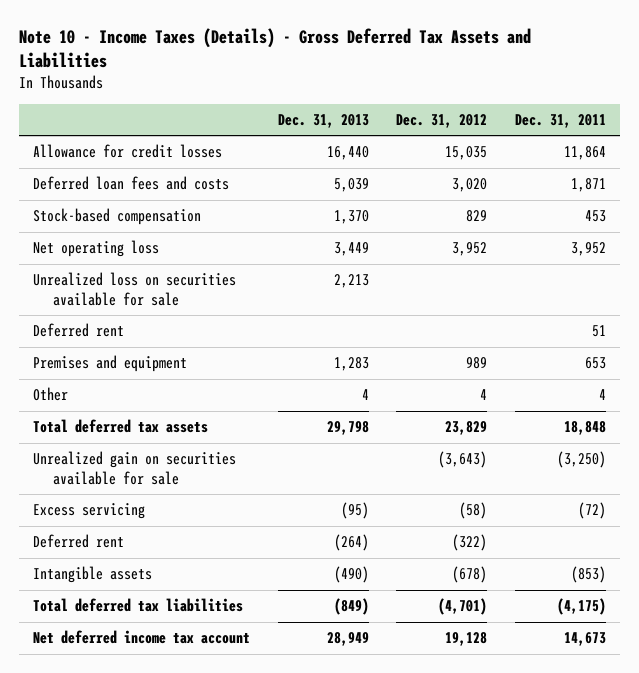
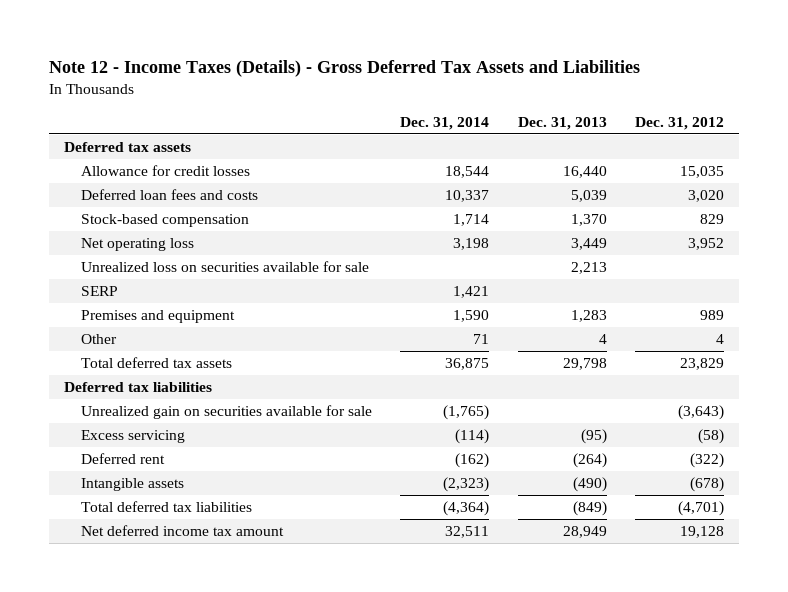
- Note 10 - Income Taxes (Details) - Gross Deferred Tax Assets and Liabilities
+ Note 12 - Income Taxes (Details) - Gross Deferred Tax Assets and Liabilities
- | Dec. 31, 2013 | Dec. 31, 2012 | Dec. 31, 2011
+ | Dec. 31, 2014 | Dec. 31, 2013 | Dec. 31, 2012
+ Deferred tax assets
- Deferred rent | | | 51
+ SERP | 1,421 | |
+ Deferred tax liabilities
- Net deferred income tax account | 28,949 | 19,128 | 14,673
+ Net deferred income tax amount | 32,511 | 28,949 | 19,128

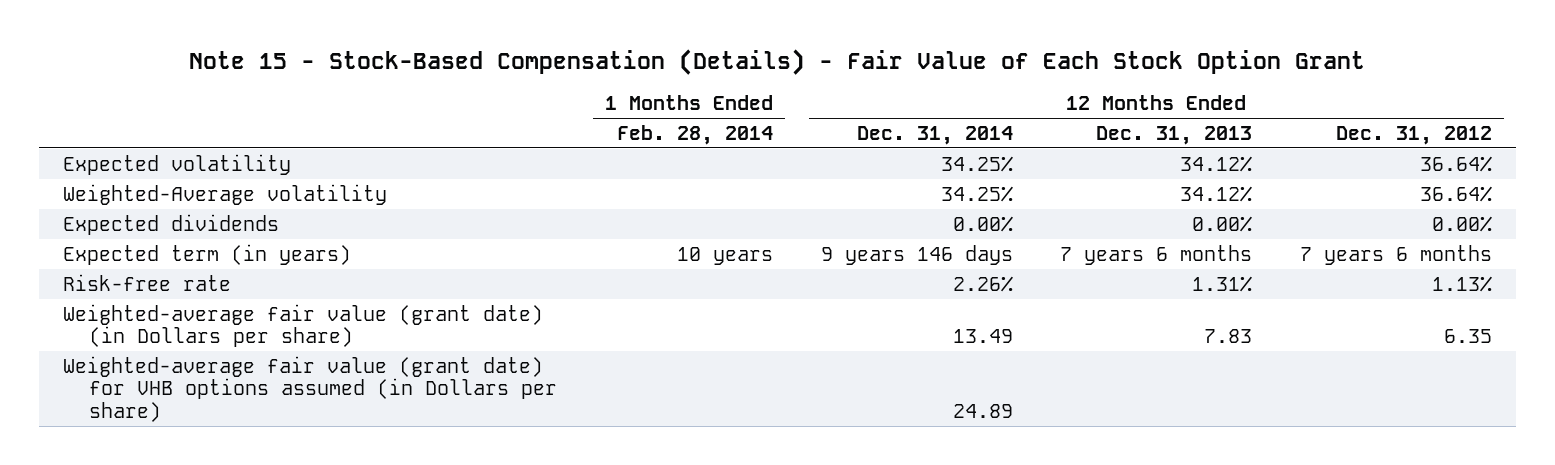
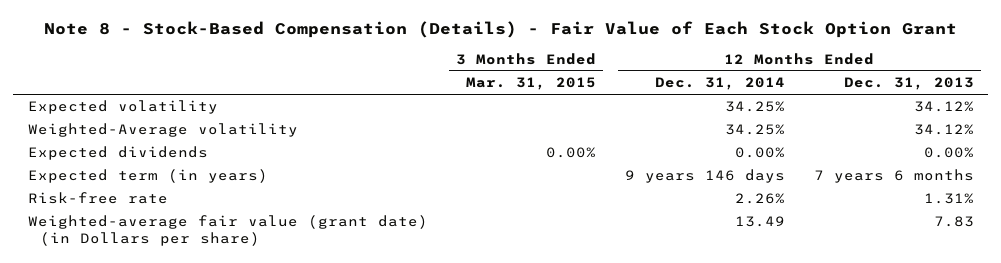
- Note 15 - Stock-Based Compensation (Details) - Fair Value of Each Stock Option Grant
+ Note 8 - Stock-Based Compensation (Details) - Fair Value of Each Stock Option Grant
- | 1 Months Ended Feb. 28, 2014 | 12 Months Ended Dec. 31, 2014 | 12 Months Ended Dec. 31, 2013 | 12 Months Ended Dec. 31, 2012
+ | 3 Months Ended Mar. 31, 2015 | 12 Months Ended Dec. 31, 2014 | 12 Months Ended Dec. 31, 2013
- Weighted-average fair value (grant date) for VHB options assumed (in Dollars per share) | | 24.89 | |

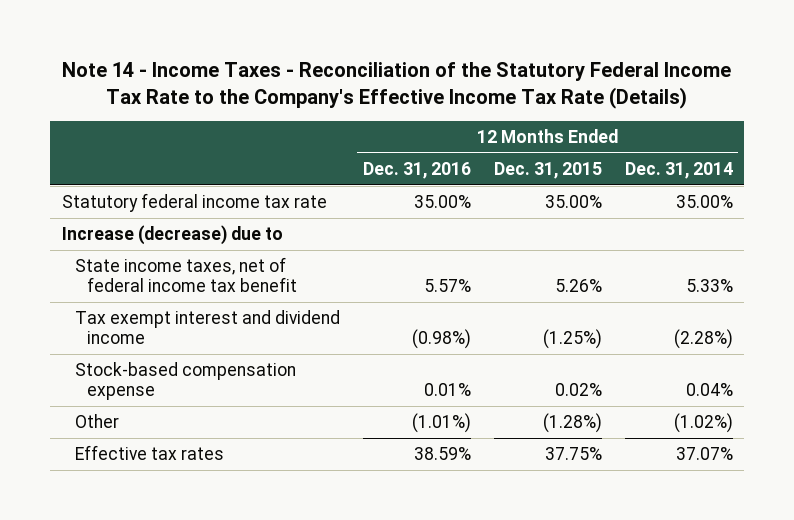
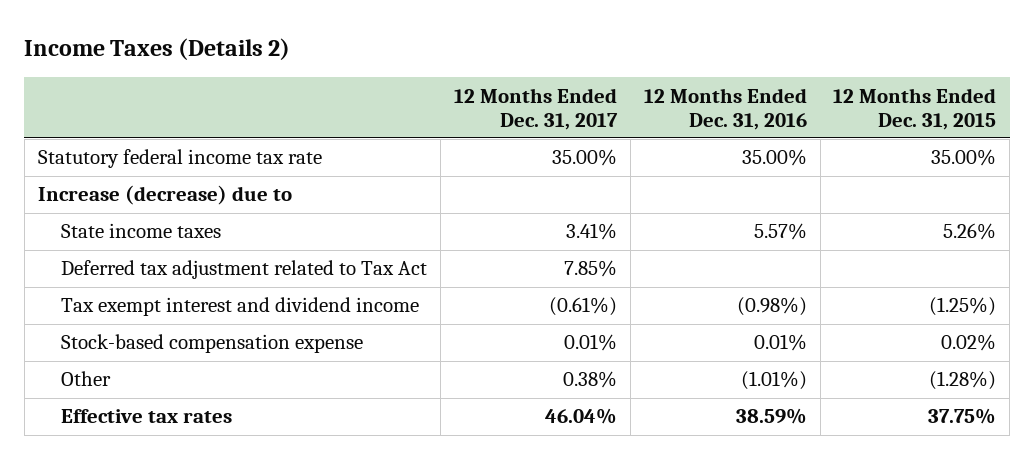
- Note 14 - Income Taxes - Reconciliation of the Statutory Federal Income Tax Rate to the Company's Effective Income Tax Rate (Details)
+ Income Taxes (Details 2)
- | 12 Months Ended Dec. 31, 2016 | 12 Months Ended Dec. 31, 2015 | 12 Months Ended Dec. 31, 2014
+ | 12 Months Ended Dec. 31, 2017 | 12 Months Ended Dec. 31, 2016 | 12 Months Ended Dec. 31, 2015
- State income taxes, net of federal income tax benefit | 5.57% | 5.26% | 5.33%
+ State income taxes | 3.41% | 5.57% | 5.26%
+ Deferred tax adjustment related to Tax Act | 7.85% | |

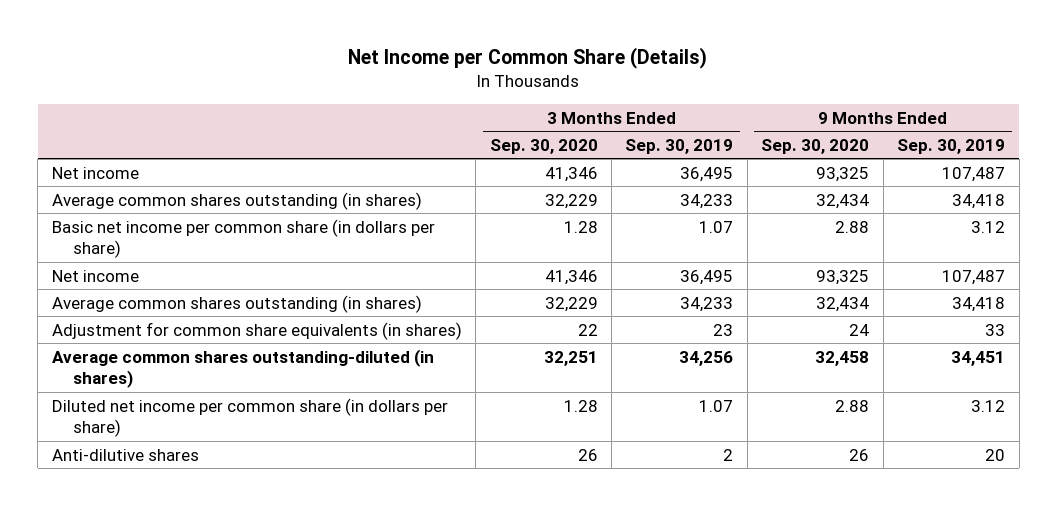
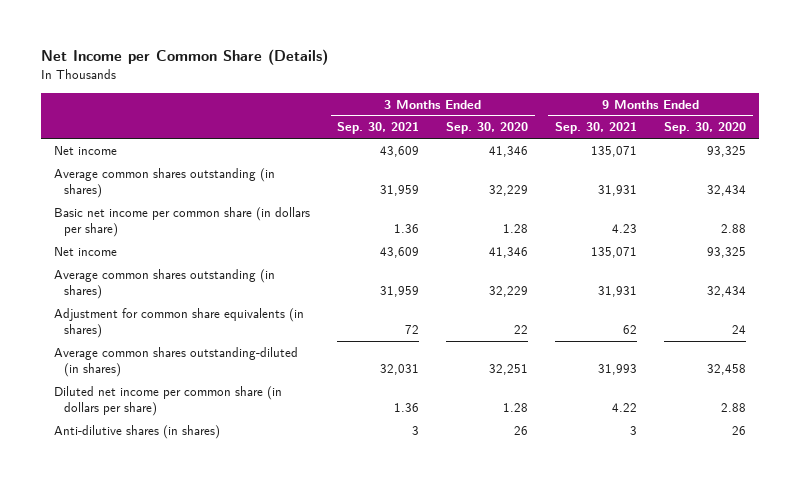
- | 3 Months Ended Sep. 30, 2020 | 3 Months Ended Sep. 30, 2019 | 9 Months Ended Sep. 30, 2020 | 9 Months Ended Sep. 30, 2019
+ | 3 Months Ended Sep. 30, 2021 | 3 Months Ended Sep. 30, 2020 | 9 Months Ended Sep. 30, 2021 | 9 Months Ended Sep. 30, 2020
- Anti-dilutive shares | 26 | 2 | 26 | 20
+ Anti-dilutive shares (in shares) | 3 | 26 | 3 | 26

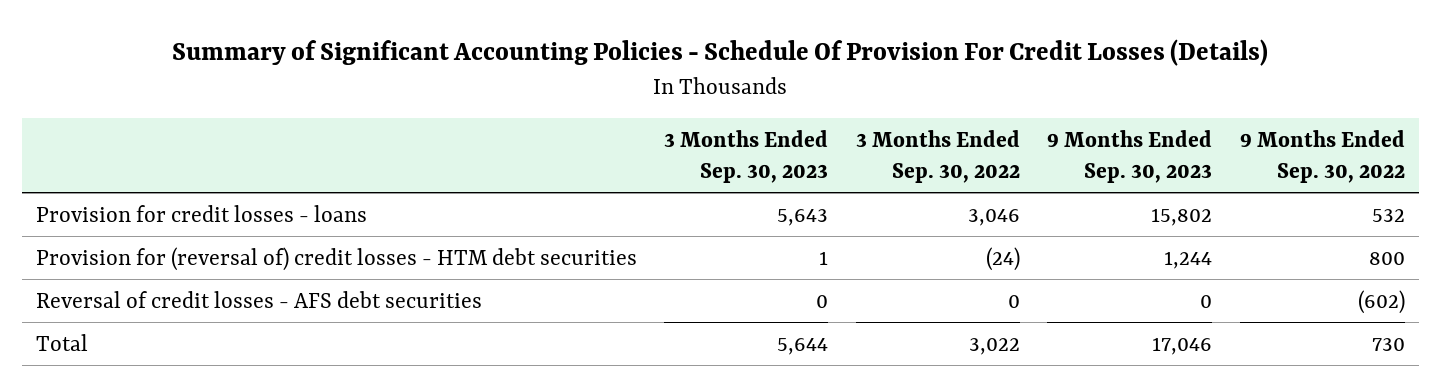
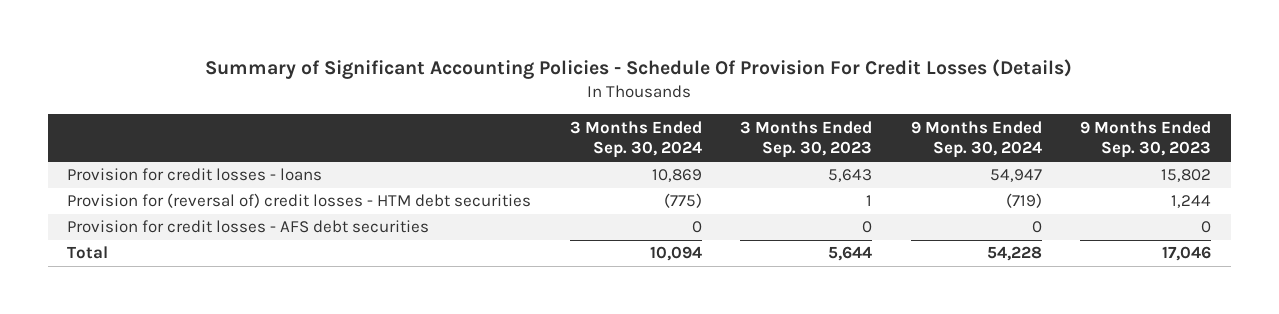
- | 3 Months Ended Sep. 30, 2023 | 3 Months Ended Sep. 30, 2022 | 9 Months Ended Sep. 30, 2023 | 9 Months Ended Sep. 30, 2022
+ | 3 Months Ended Sep. 30, 2024 | 3 Months Ended Sep. 30, 2023 | 9 Months Ended Sep. 30, 2024 | 9 Months Ended Sep. 30, 2023
- Reversal of credit losses - AFS debt securities | 0 | 0 | 0 | (602)
+ Provision for credit losses - AFS debt securities | 0 | 0 | 0 | 0

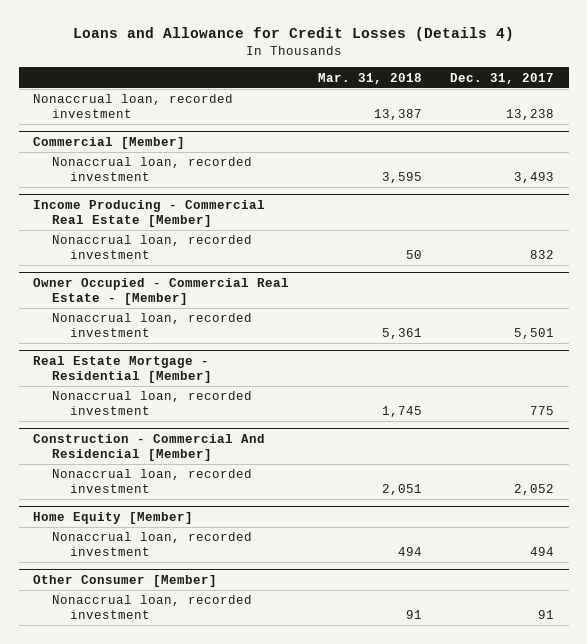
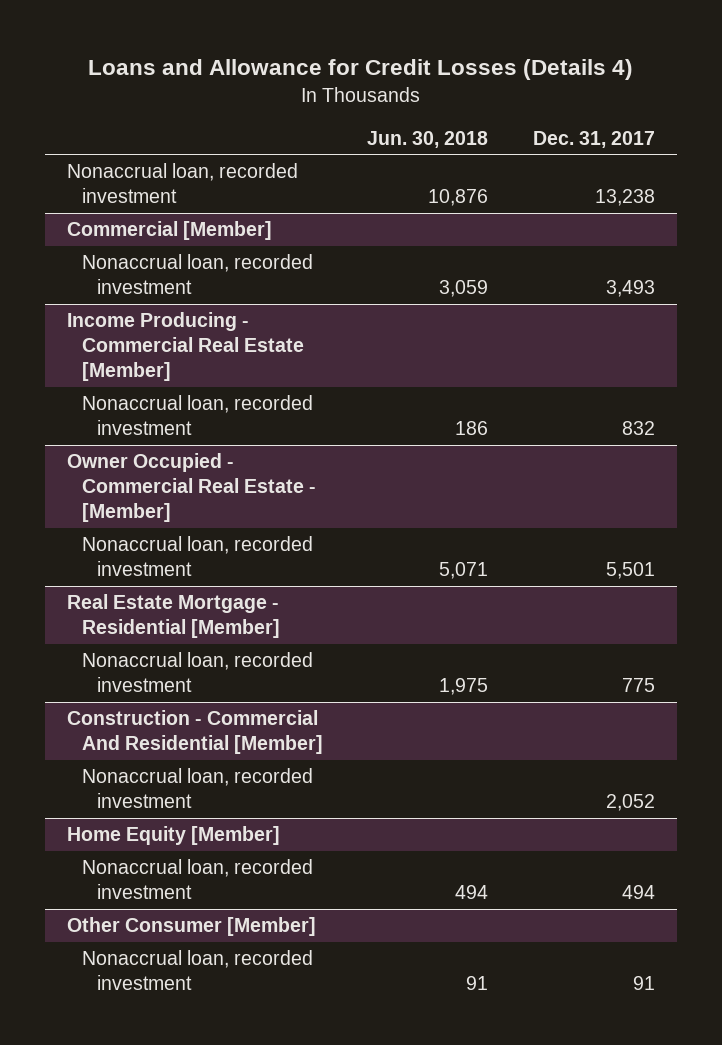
- | Mar. 31, 2018 | Dec. 31, 2017
+ | Jun. 30, 2018 | Dec. 31, 2017
- Construction - Commercial And Residencial [Member]
+ Construction - Commercial And Residential [Member]

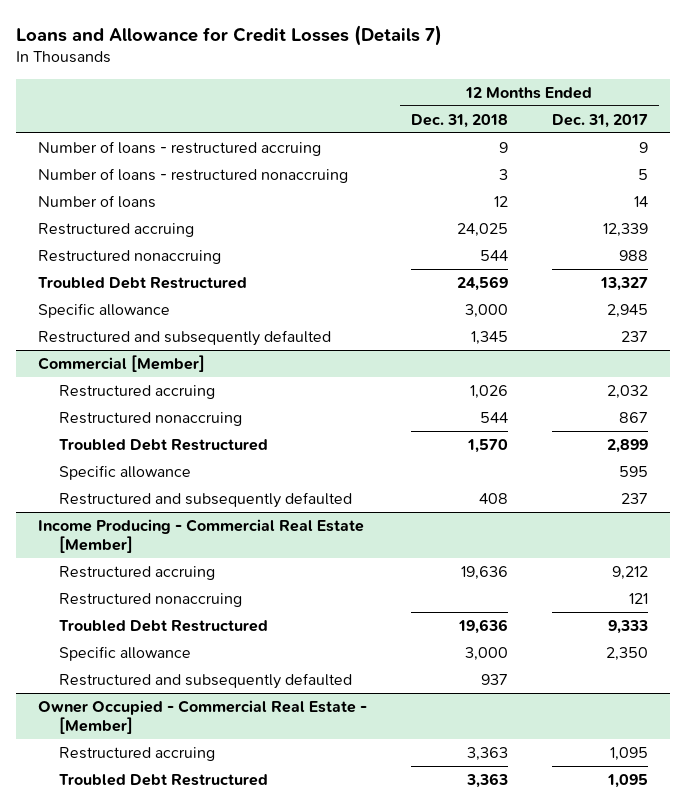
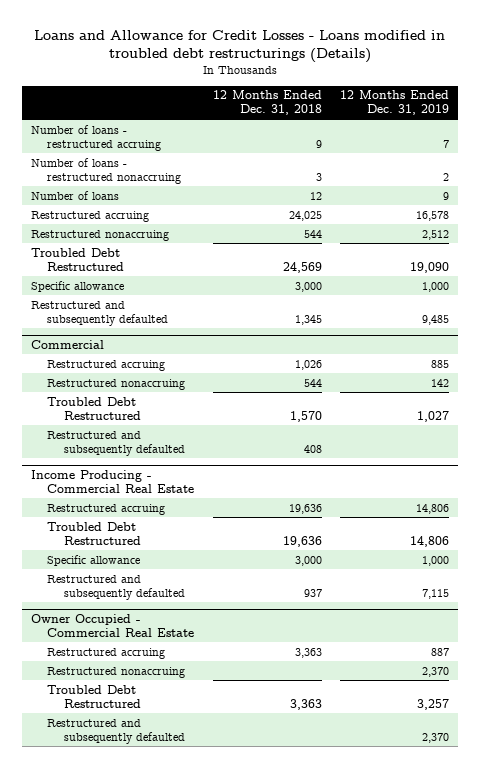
- Loans and Allowance for Credit Losses (Details 7)
+ Loans and Allowance for Credit Losses - Loans modified in troubled debt restructurings (Details)
- | 12 Months Ended Dec. 31, 2018 | 12 Months Ended Dec. 31, 2017
+ | 12 Months Ended Dec. 31, 2018 | 12 Months Ended Dec. 31, 2019
- Commercial [Member]
+ Commercial
- Specific allowance | | 595
- Income Producing - Commercial Real Estate [Member]
+ Income Producing - Commercial Real Estate
- Restructured nonaccruing | | 121
- Owner Occupied - Commercial Real Estate - [Member]
+ Owner Occupied - Commercial Real Estate
+ Restructured nonaccruing | | 2,370
+ Restructured and subsequently defaulted | | 2,370

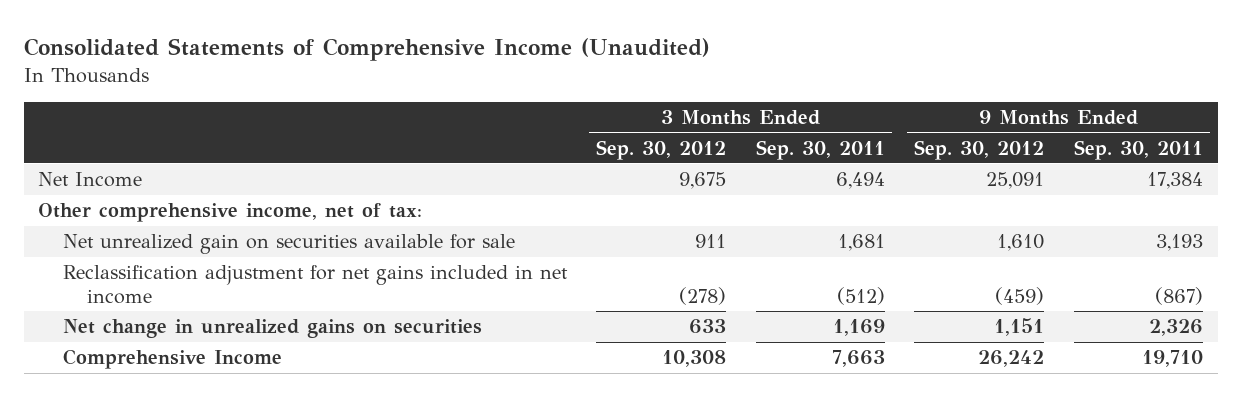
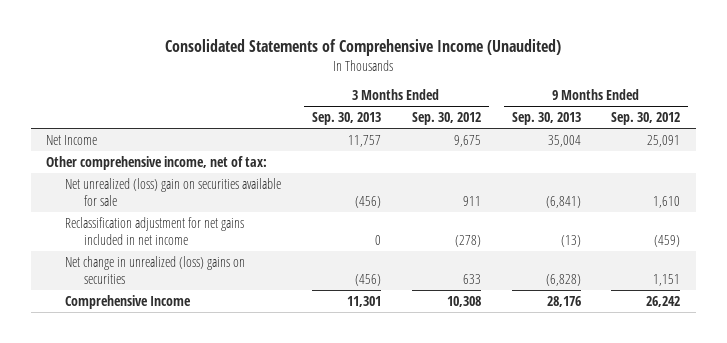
- | 3 Months Ended Sep. 30, 2012 | 3 Months Ended Sep. 30, 2011 | 9 Months Ended Sep. 30, 2012 | 9 Months Ended Sep. 30, 2011
+ | 3 Months Ended Sep. 30, 2013 | 3 Months Ended Sep. 30, 2012 | 9 Months Ended Sep. 30, 2013 | 9 Months Ended Sep. 30, 2012
- Net unrealized gain on securities available for sale | 911 | 1,681 | 1,610 | 3,193
+ Net unrealized (loss) gain on securities available for sale | (456) | 911 | (6,841) | 1,610
- Net change in unrealized gains on securities | 633 | 1,169 | 1,151 | 2,326
+ Net change in unrealized (loss) gains on securities | (456) | 633 | (6,828) | 1,151

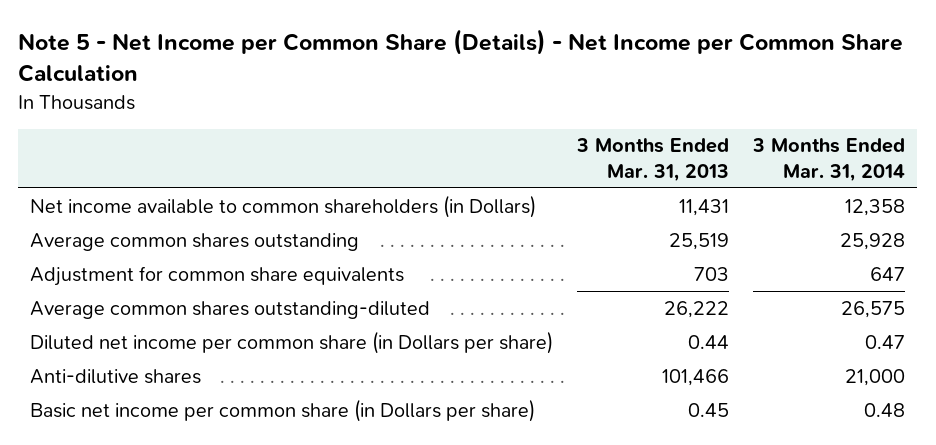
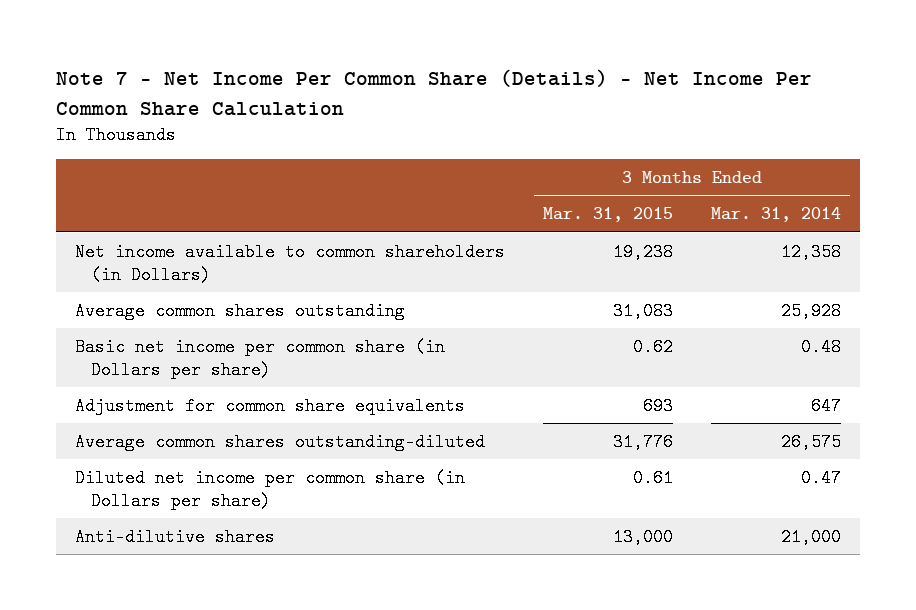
- Note 5 - Net Income per Common Share (Details) - Net Income per Common Share Calculation
+ Note 7 - Net Income Per Common Share (Details) - Net Income Per Common Share Calculation
- | 3 Months Ended Mar. 31, 2013 | 3 Months Ended Mar. 31, 2014
+ | 3 Months Ended Mar. 31, 2015 | 3 Months Ended Mar. 31, 2014
moved up: Basic net income per common share (in Dollars per share) | 0.62 | 0.48

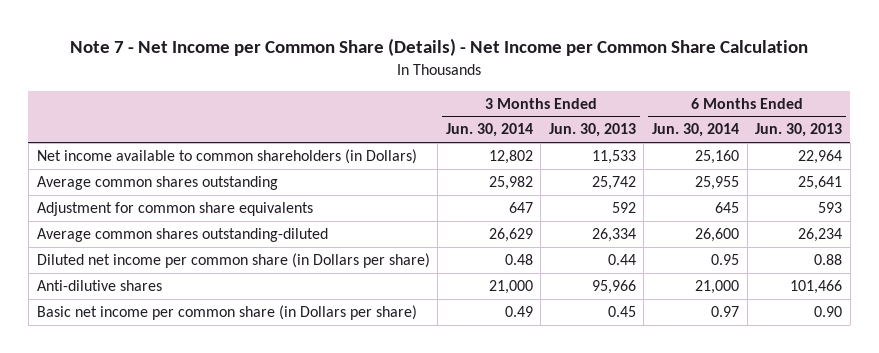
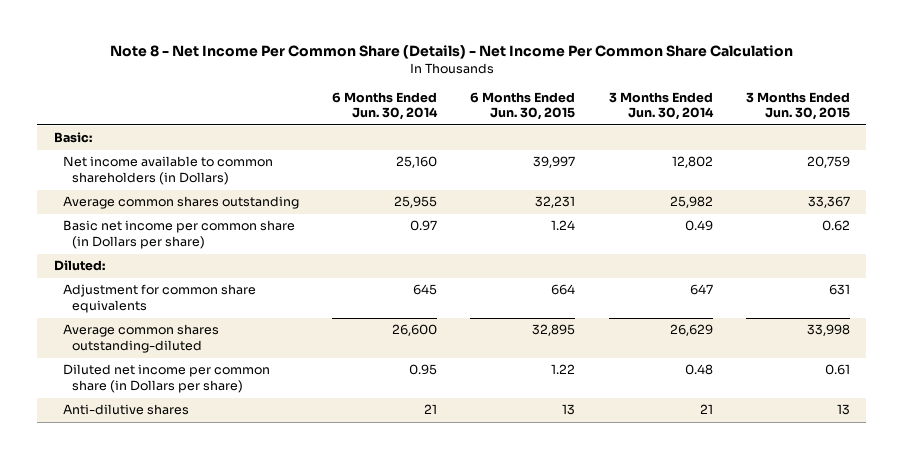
- Note 7 - Net Income per Common Share (Details) - Net Income per Common Share Calculation
+ Note 8 - Net Income Per Common Share (Details) - Net Income Per Common Share Calculation
- | 3 Months Ended Jun. 30, 2014 | 3 Months Ended Jun. 30, 2013 | 6 Months Ended Jun. 30, 2014 | 6 Months Ended Jun. 30, 2013
+ | 6 Months Ended Jun. 30, 2014 | 6 Months Ended Jun. 30, 2015 | 3 Months Ended Jun. 30, 2014 | 3 Months Ended Jun. 30, 2015
+ Basic:
moved up: Basic net income per common share (in Dollars per share) | 0.97 | 1.24 | 0.49 | 0.62
+ Diluted:
- Anti-dilutive shares | 21,000 | 95,966 | 21,000 | 101,466
+ Anti-dilutive shares | 21 | 13 | 21 | 13

